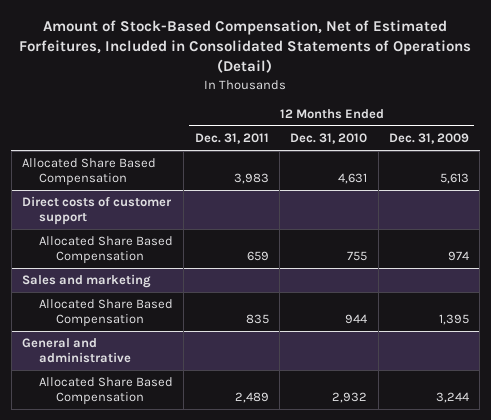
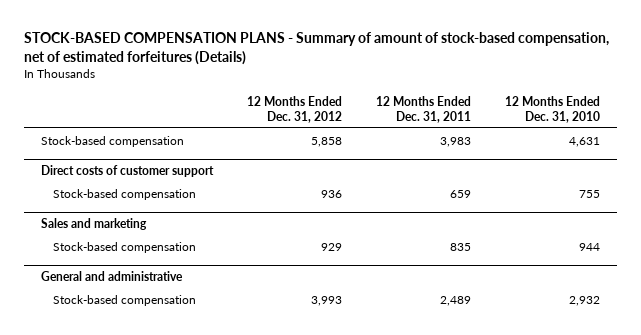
- Amount of Stock-Based Compensation, Net of Estimated Forfeitures, Included in Consolidated Statements of Operations (Detail)
+ STOCK-BASED COMPENSATION PLANS - Summary of amount of stock-based compensation, net of estimated forfeitures (Details)
- | 12 Months Ended Dec. 31, 2011 | 12 Months Ended Dec. 31, 2010 | 12 Months Ended Dec. 31, 2009
+ | 12 Months Ended Dec. 31, 2012 | 12 Months Ended Dec. 31, 2011 | 12 Months Ended Dec. 31, 2010
- Allocated Share Based Compensation | 3,983 | 4,631 | 5,613
+ Stock-based compensation | 5,858 | 3,983 | 4,631
@ Direct costs of customer support
- Allocated Share Based Compensation | 659 | 755 | 974
+ Stock-based compensation | 936 | 659 | 755
@ Sales and marketing
- Allocated Share Based Compensation | 835 | 944 | 1,395
+ Stock-based compensation | 929 | 835 | 944
@ General and administrative
- Allocated Share Based Compensation | 2,489 | 2,932 | 3,244
+ Stock-based compensation | 3,993 | 2,489 | 2,932

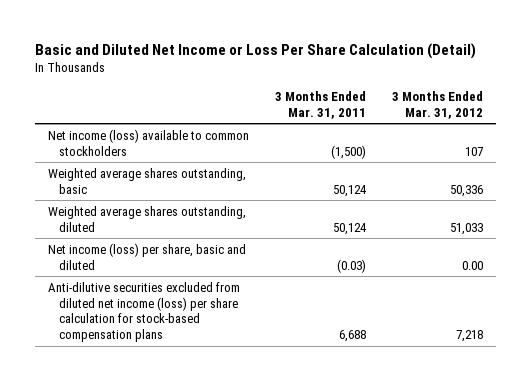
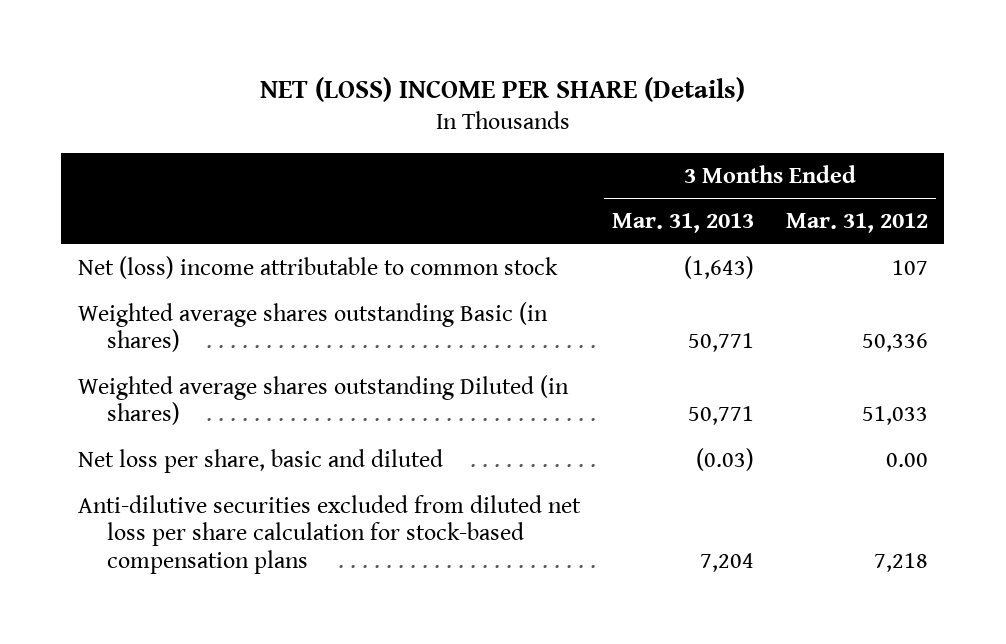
- Basic and Diluted Net Income or Loss Per Share Calculation (Detail)
+ NET (LOSS) INCOME PER SHARE (Details)
- | 3 Months Ended Mar. 31, 2011 | 3 Months Ended Mar. 31, 2012
+ | 3 Months Ended Mar. 31, 2013 | 3 Months Ended Mar. 31, 2012
- Net income (loss) available to common stockholders | (1,500) | 107
- Weighted average shares outstanding, basic | 50,124 | 50,336
- Weighted average shares outstanding, diluted | 50,124 | 51,033
- Net income (loss) per share, basic and diluted | (0.03) | 0.00
- Anti-dilutive securities excluded from diluted net income (loss) per share calculation for stock-based compensation plans | 6,688 | 7,218
+ Net (loss) income attributable to common stock | (1,643) | 107
+ Weighted average shares outstanding Basic (in shares) | 50,771 | 50,336
+ Weighted average shares outstanding Diluted (in shares) | 50,771 | 51,033
+ Net loss per share, basic and diluted | (0.03) | 0.00
+ Anti-dilutive securities excluded from diluted net loss per share calculation for stock-based compensation plans | 7,204 | 7,218

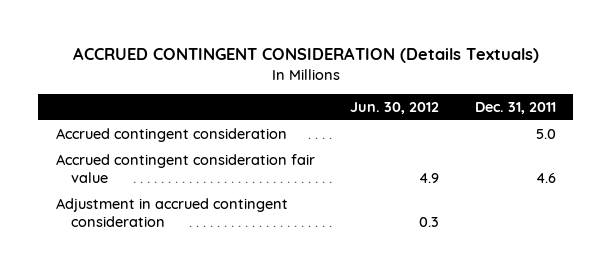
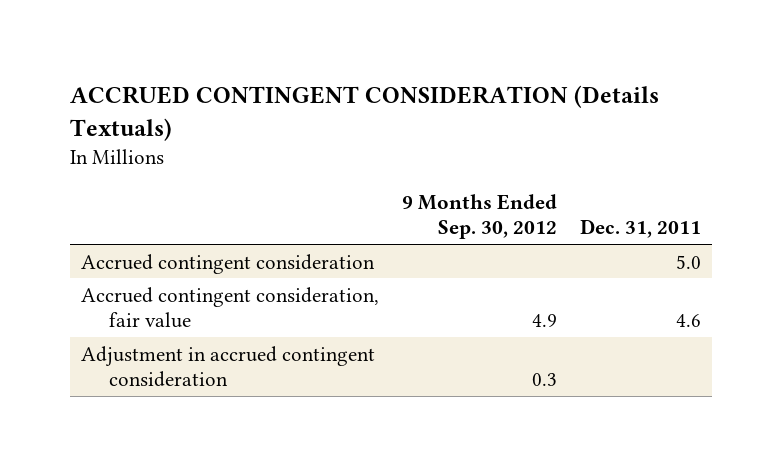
- | Jun. 30, 2012 | Dec. 31, 2011
+ | 9 Months Ended Sep. 30, 2012 | Dec. 31, 2011
- Accrued contingent consideration fair value | 4.9 | 4.6
+ Accrued contingent consideration, fair value | 4.9 | 4.6

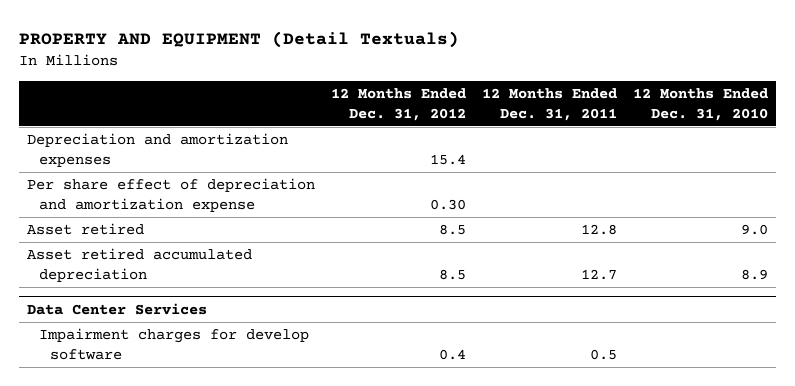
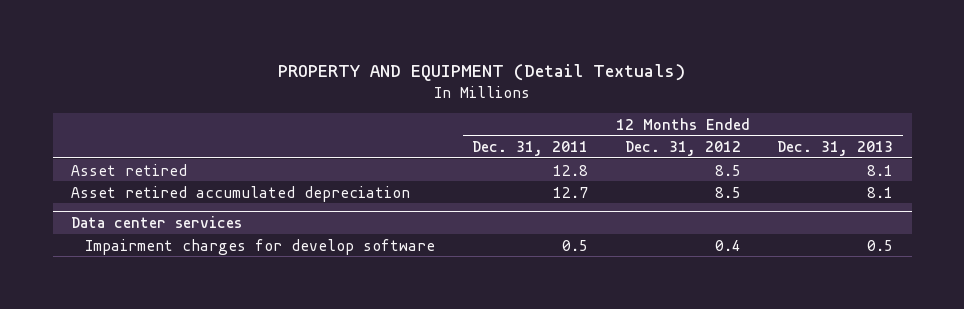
- | 12 Months Ended Dec. 31, 2012 | 12 Months Ended Dec. 31, 2011 | 12 Months Ended Dec. 31, 2010
+ | 12 Months Ended Dec. 31, 2011 | 12 Months Ended Dec. 31, 2012 | 12 Months Ended Dec. 31, 2013
- Depreciation and amortization expenses | 15.4 | |
- Per share effect of depreciation and amortization expense | 0.30 | |
- Data Center Services
+ Data center services

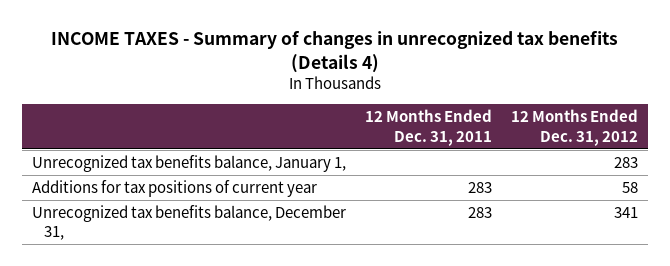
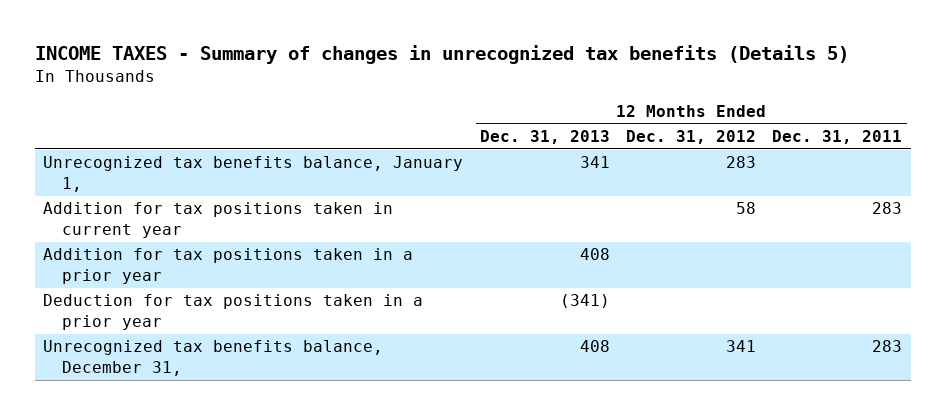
- INCOME TAXES - Summary of changes in unrecognized tax benefits (Details 4)
+ INCOME TAXES - Summary of changes in unrecognized tax benefits (Details 5)
- | 12 Months Ended Dec. 31, 2011 | 12 Months Ended Dec. 31, 2012
+ | 12 Months Ended Dec. 31, 2013 | 12 Months Ended Dec. 31, 2012 | 12 Months Ended Dec. 31, 2011
- Additions for tax positions of current year | 283 | 58
+ Addition for tax positions taken in current year | | 58 | 283
+ Addition for tax positions taken in a prior year | 408 | |
+ Deduction for tax positions taken in a prior year | (341) | |

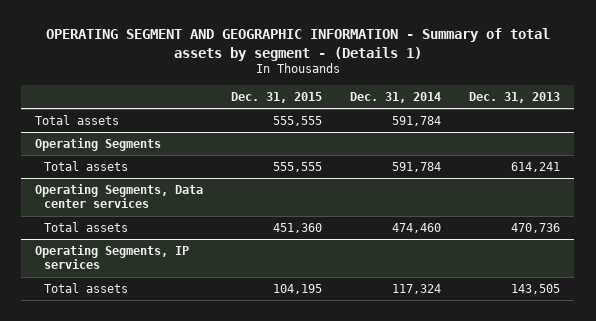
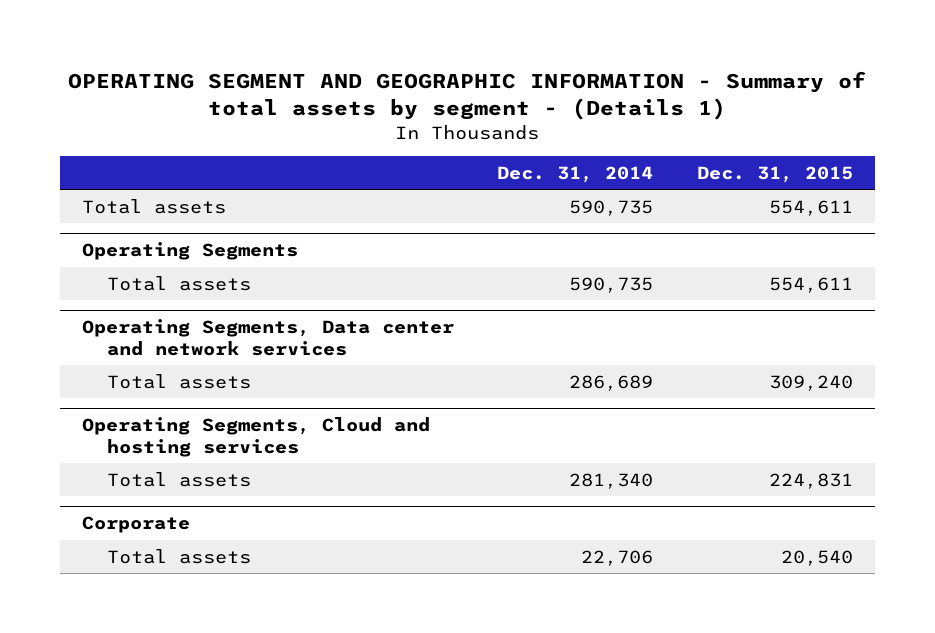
- | Dec. 31, 2015 | Dec. 31, 2014 | Dec. 31, 2013
+ | Dec. 31, 2014 | Dec. 31, 2015
- Total assets | 555,555 | 591,784 |
+ Total assets | 590,735 | 554,611
@ Operating Segments
- Total assets | 555,555 | 591,784 | 614,241
- Operating Segments, Data center services
- Total assets | 451,360 | 474,460 | 470,736
- Operating Segments, IP services
- Total assets | 104,195 | 117,324 | 143,505
@ Operating Segments
+ Total assets | 590,735 | 554,611
+ Operating Segments, Data center and network services
+ Total assets | 286,689 | 309,240
+ Operating Segments, Cloud and hosting services
+ Total assets | 281,340 | 224,831
+ Corporate
+ Total assets | 22,706 | 20,540

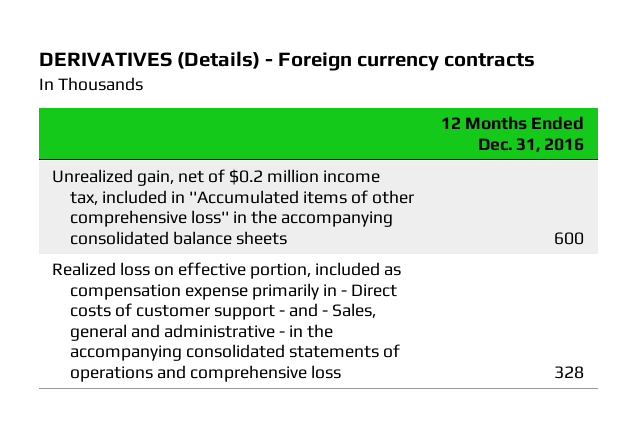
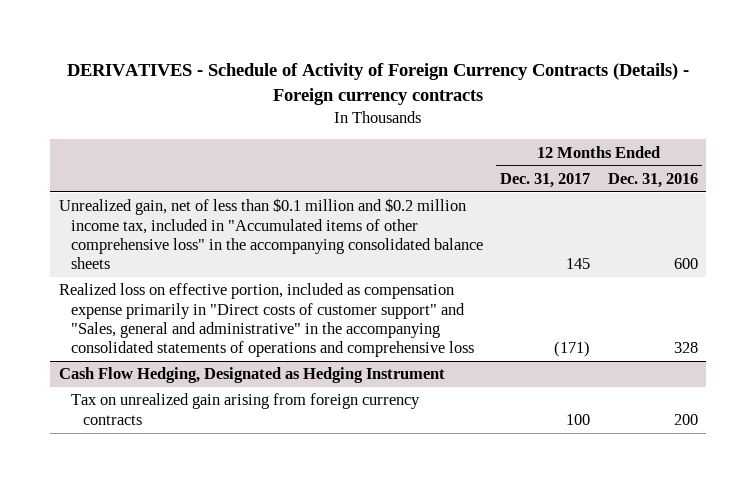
- DERIVATIVES (Details) - Foreign currency contracts
+ DERIVATIVES - Schedule of Activity of Foreign Currency Contracts (Details) - Foreign currency contracts
- | 12 Months Ended Dec. 31, 2016
+ | 12 Months Ended Dec. 31, 2017 | 12 Months Ended Dec. 31, 2016
- Unrealized gain, net of $0.2 million income tax, included in ''Accumulated items of other comprehensive loss'' in the accompanying consolidated balance sheets | 600
- Realized loss on effective portion, included as compensation expense primarily in - Direct costs of customer support - and - Sales, general and administrative - in the accompanying consolidated statements of operations and comprehensive loss | 328
+ Unrealized gain, net of less than $0.1 million and $0.2 million income tax, included in "Accumulated items of other comprehensive loss" in the accompanying consolidated balance sheets | 145 | 600
+ Realized loss on effective portion, included as compensation expense primarily in "Direct costs of customer support" and "Sales, general and administrative" in the accompanying consolidated statements of operations and comprehensive loss | (171) | 328
+ Cash Flow Hedging, Designated as Hedging Instrument
+ Tax on unrealized gain arising from foreign currency contracts | 100 | 200

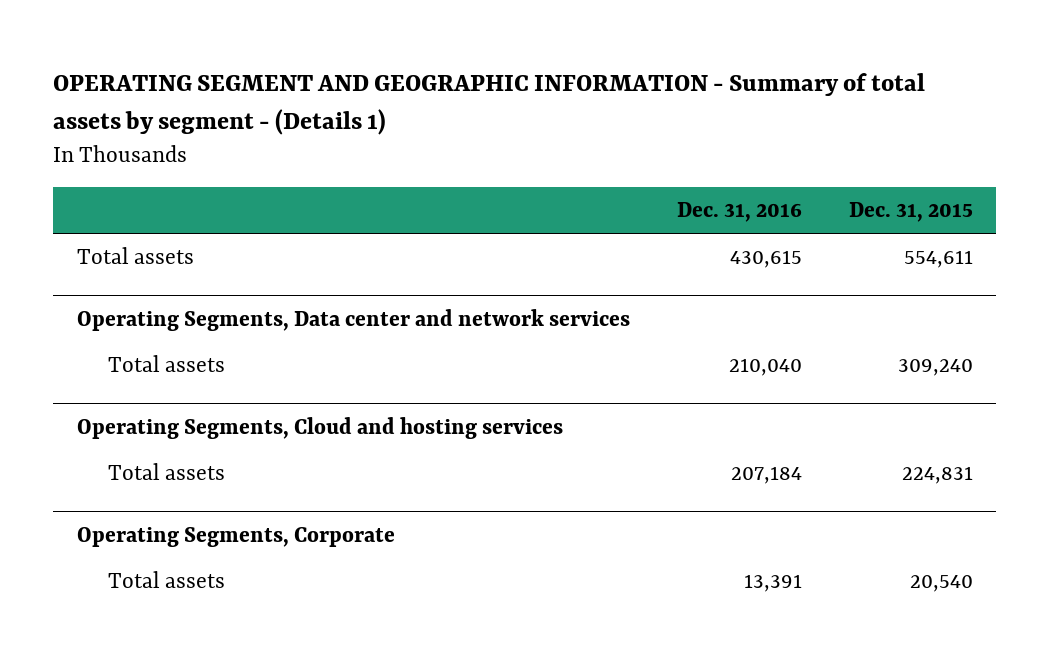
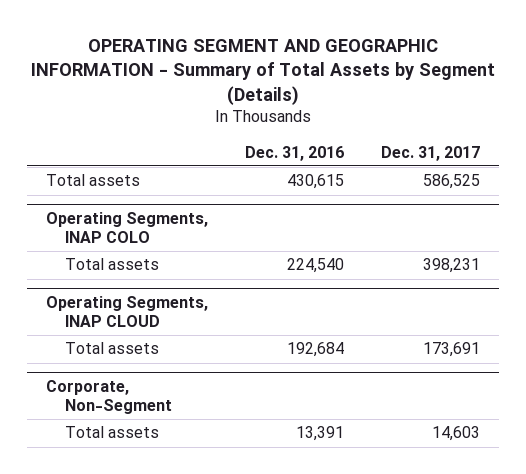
- OPERATING SEGMENT AND GEOGRAPHIC INFORMATION - Summary of total assets by segment - (Details 1)
+ OPERATING SEGMENT AND GEOGRAPHIC INFORMATION - Summary of Total Assets by Segment (Details)
- | Dec. 31, 2016 | Dec. 31, 2015
+ | Dec. 31, 2016 | Dec. 31, 2017
- Operating Segments, Data center and network services
- Total assets | 210,040 | 309,240
- Operating Segments, Cloud and hosting services
- Total assets | 207,184 | 224,831
- Operating Segments, Corporate
+ Operating Segments, INAP COLO
+ Total assets | 224,540 | 398,231
+ Operating Segments, INAP CLOUD
+ Total assets | 192,684 | 173,691
+ Corporate, Non-Segment

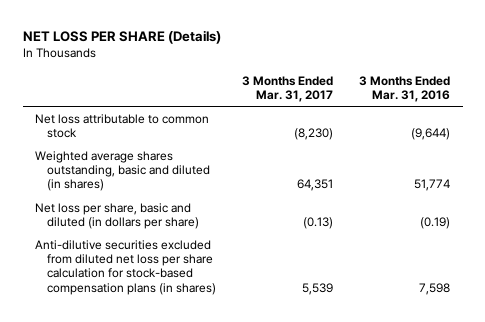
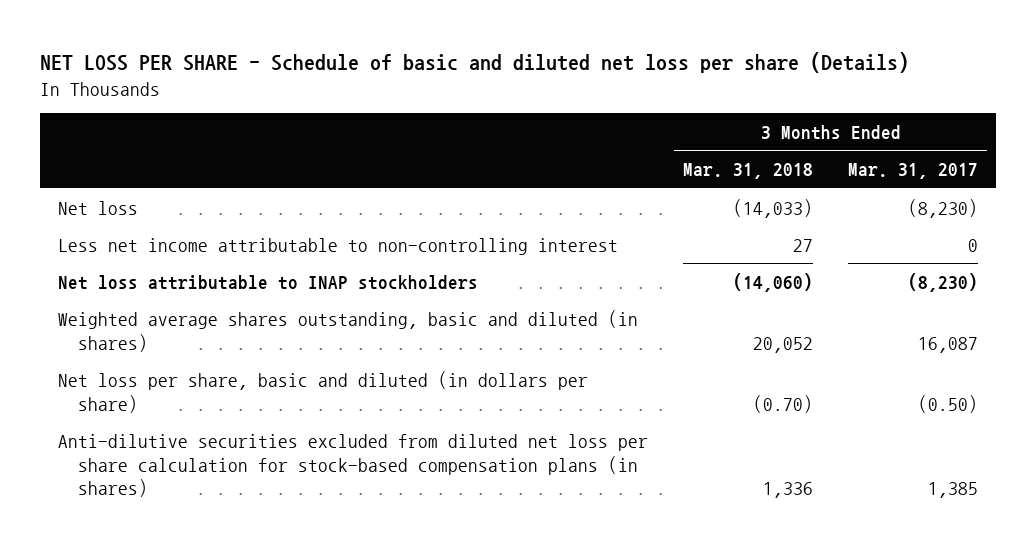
- NET LOSS PER SHARE (Details)
+ NET LOSS PER SHARE - Schedule of basic and diluted net loss per share (Details)
- | 3 Months Ended Mar. 31, 2017 | 3 Months Ended Mar. 31, 2016
+ | 3 Months Ended Mar. 31, 2018 | 3 Months Ended Mar. 31, 2017
- Net loss attributable to common stock | (8,230) | (9,644)
- Weighted average shares outstanding, basic and diluted (in shares) | 64,351 | 51,774
- Net loss per share, basic and diluted (in dollars per share) | (0.13) | (0.19)
- Anti-dilutive securities excluded from diluted net loss per share calculation for stock-based compensation plans (in shares) | 5,539 | 7,598
+ Net loss | (14,033) | (8,230)
+ Less net income attributable to non-controlling interest | 27 | 0
+ Net loss attributable to INAP stockholders | (14,060) | (8,230)
+ Weighted average shares outstanding, basic and diluted (in shares) | 20,052 | 16,087
+ Net loss per share, basic and diluted (in dollars per share) | (0.70) | (0.50)
+ Anti-dilutive securities excluded from diluted net loss per share calculation for stock-based compensation plans (in shares) | 1,336 | 1,385

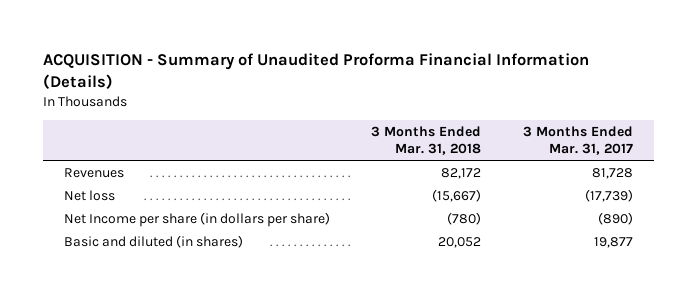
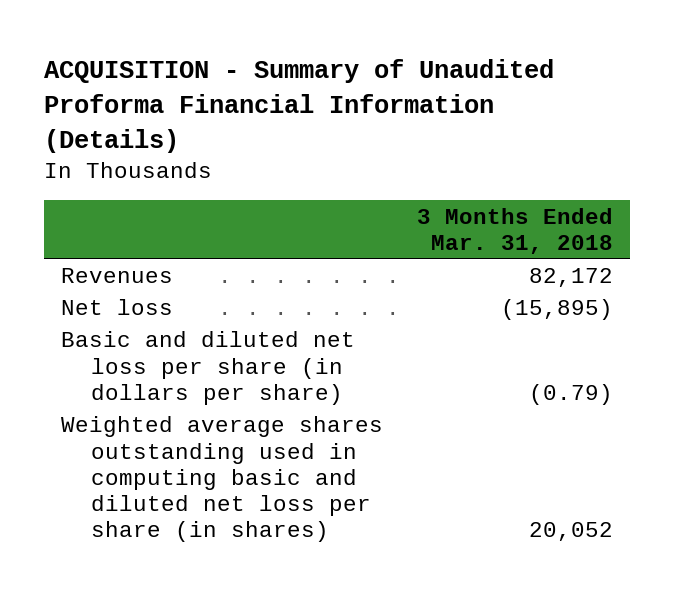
- | 3 Months Ended Mar. 31, 2018 | 3 Months Ended Mar. 31, 2017
+ | 3 Months Ended Mar. 31, 2018
- Net loss | (15,667) | (17,739)
- Net Income per share (in dollars per share) | (780) | (890)
- Basic and diluted (in shares) | 20,052 | 19,877
+ Net loss | (15,895)
+ Basic and diluted net loss per share (in dollars per share) | (0.79)
+ Weighted average shares outstanding used in computing basic and diluted net loss per share (in shares) | 20,052

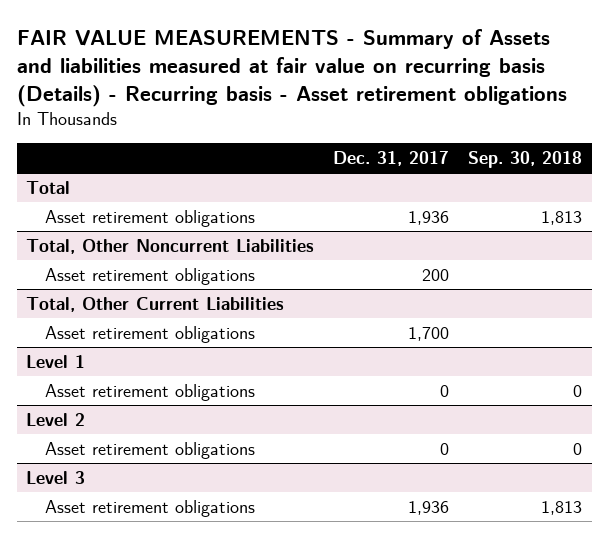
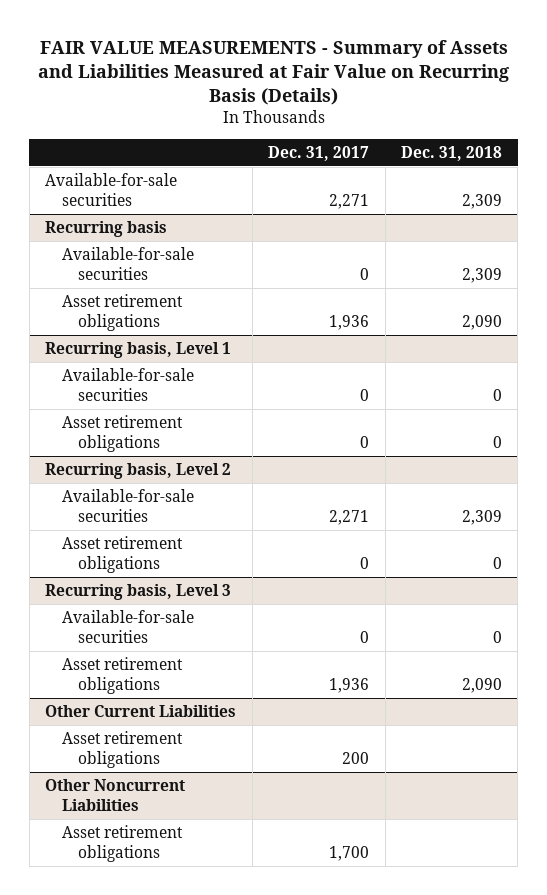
- FAIR VALUE MEASUREMENTS - Summary of Assets and liabilities measured at fair value on recurring basis (Details) - Recurring basis - Asset retirement obligations
+ FAIR VALUE MEASUREMENTS - Summary of Assets and Liabilities Measured at Fair Value on Recurring Basis (Details)
- | Dec. 31, 2017 | Sep. 30, 2018
+ | Dec. 31, 2017 | Dec. 31, 2018
- Total
+ Available-for-sale securities | 2,271 | 2,309
+ Recurring basis
+ Available-for-sale securities | 0 | 2,309
- Total, Other Noncurrent Liabilities
- Asset retirement obligations | 200 |
- Total, Other Current Liabilities
- Asset retirement obligations | 1,700 |
- Level 1
+ Recurring basis, Level 1
+ Available-for-sale securities | 0 | 0
- Level 2
+ Recurring basis, Level 2
+ Available-for-sale securities | 2,271 | 2,309
- Level 3
+ Recurring basis, Level 3
+ Available-for-sale securities | 0 | 0
+ Other Current Liabilities
+ Asset retirement obligations | 200 |
+ Other Noncurrent Liabilities
+ Asset retirement obligations | 1,700 |

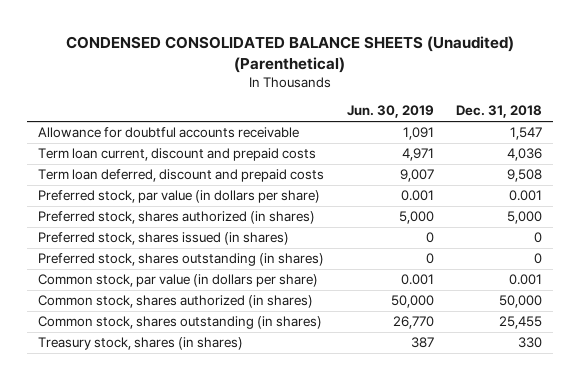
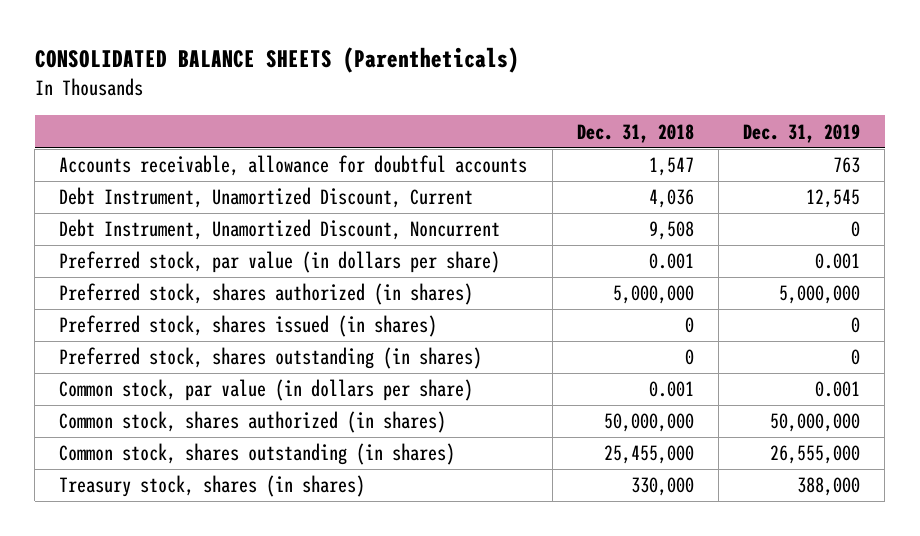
- CONDENSED CONSOLIDATED BALANCE SHEETS (Unaudited) (Parenthetical)
+ CONSOLIDATED BALANCE SHEETS (Parentheticals)
- | Jun. 30, 2019 | Dec. 31, 2018
+ | Dec. 31, 2018 | Dec. 31, 2019
- Allowance for doubtful accounts receivable | 1,091 | 1,547
- Term loan current, discount and prepaid costs | 4,971 | 4,036
- Term loan deferred, discount and prepaid costs | 9,007 | 9,508
+ Accounts receivable, allowance for doubtful accounts | 1,547 | 763
+ Debt Instrument, Unamortized Discount, Current | 4,036 | 12,545
+ Debt Instrument, Unamortized Discount, Noncurrent | 9,508 | 0
- Preferred stock, shares authorized (in shares) | 5,000 | 5,000
+ Preferred stock, shares authorized (in shares) | 5,000,000 | 5,000,000
- Common stock, shares authorized (in shares) | 50,000 | 50,000
- Common stock, shares outstanding (in shares) | 26,770 | 25,455
- Treasury stock, shares (in shares) | 387 | 330
+ Common stock, shares authorized (in shares) | 50,000,000 | 50,000,000
+ Common stock, shares outstanding (in shares) | 25,455,000 | 26,555,000
+ Treasury stock, shares (in shares) | 330,000 | 388,000

